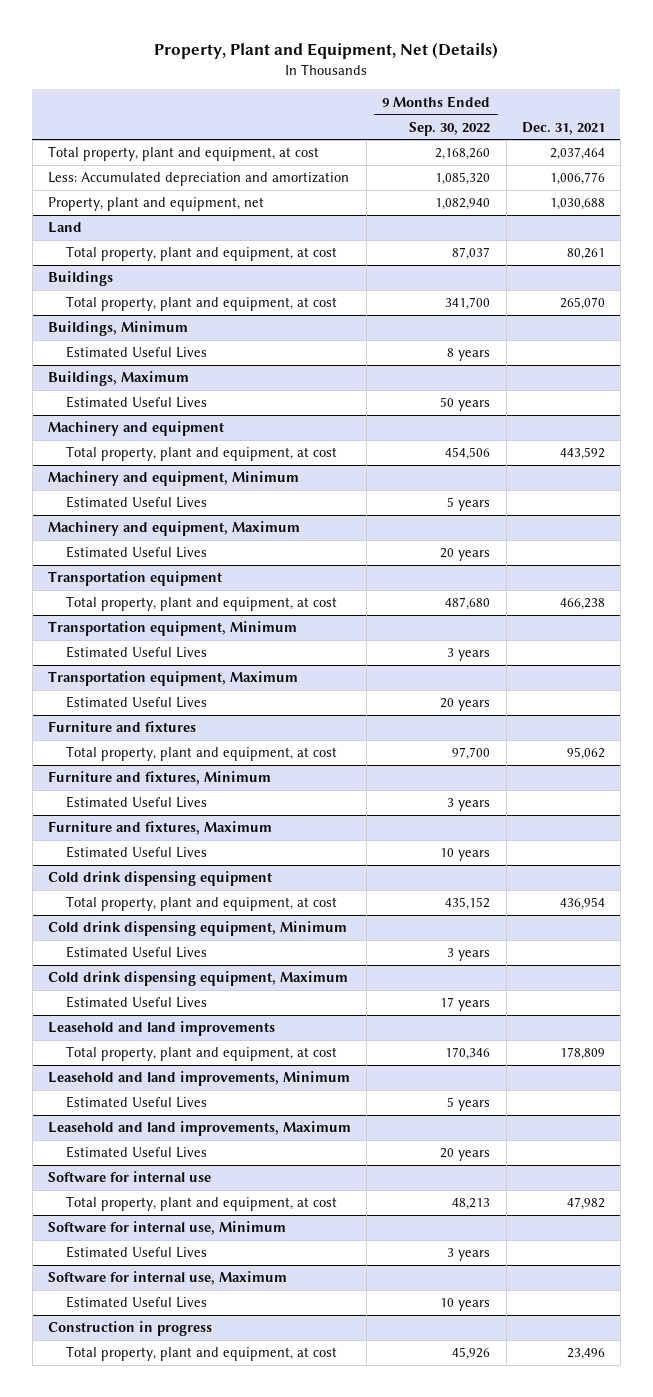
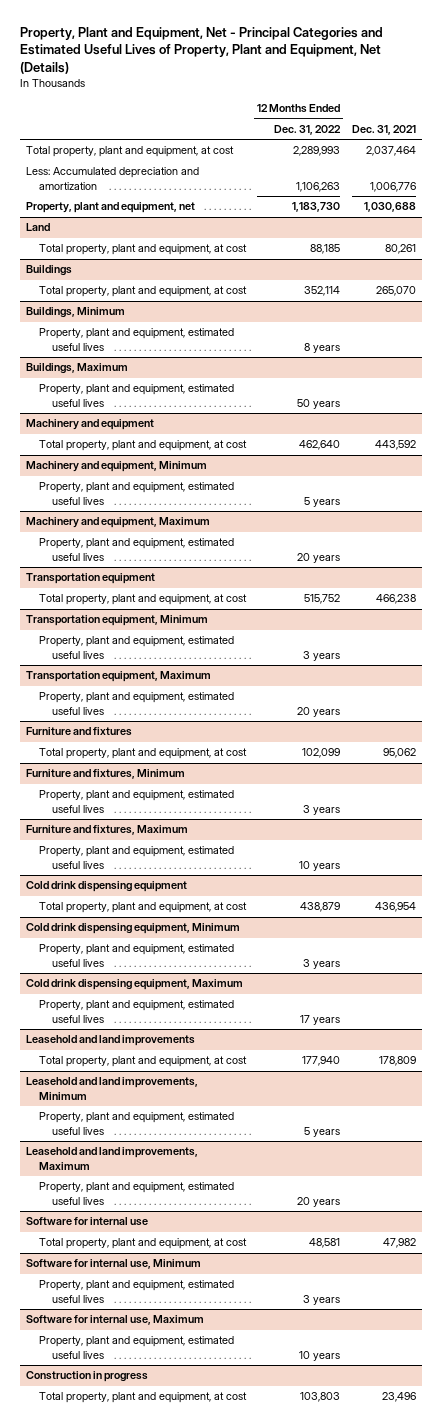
- Property, Plant and Equipment, Net (Details)
+ Property, Plant and Equipment, Net - Principal Categories and Estimated Useful Lives of Property, Plant and Equipment, Net (Details)
- | 9 Months Ended Sep. 30, 2022 | Dec. 31, 2021
+ | 12 Months Ended Dec. 31, 2022 | Dec. 31, 2021
@ Buildings, Minimum
- Estimated Useful Lives | 8 years |
+ Property, plant and equipment, estimated useful lives | 8 years |
@ Buildings, Maximum
- Estimated Useful Lives | 50 years |
+ Property, plant and equipment, estimated useful lives | 50 years |
@ Machinery and equipment, Minimum
- Estimated Useful Lives | 5 years |
+ Property, plant and equipment, estimated useful lives | 5 years |
@ Machinery and equipment, Maximum
- Estimated Useful Lives | 20 years |
+ Property, plant and equipment, estimated useful lives | 20 years |
@ Transportation equipment, Minimum
- Estimated Useful Lives | 3 years |
+ Property, plant and equipment, estimated useful lives | 3 years |
@ Transportation equipment, Maximum
- Estimated Useful Lives | 20 years |
+ Property, plant and equipment, estimated useful lives | 20 years |
@ Furniture and fixtures, Minimum
- Estimated Useful Lives | 3 years |
+ Property, plant and equipment, estimated useful lives | 3 years |
@ Furniture and fixtures, Maximum
- Estimated Useful Lives | 10 years |
+ Property, plant and equipment, estimated useful lives | 10 years |
@ Cold drink dispensing equipment, Minimum
- Estimated Useful Lives | 3 years |
+ Property, plant and equipment, estimated useful lives | 3 years |
@ Cold drink dispensing equipment, Maximum
- Estimated Useful Lives | 17 years |
+ Property, plant and equipment, estimated useful lives | 17 years |
@ Leasehold and land improvements, Minimum
- Estimated Useful Lives | 5 years |
+ Property, plant and equipment, estimated useful lives | 5 years |
@ Leasehold and land improvements, Maximum
- Estimated Useful Lives | 20 years |
+ Property, plant and equipment, estimated useful lives | 20 years |
@ Software for internal use, Minimum
- Estimated Useful Lives | 3 years |
+ Property, plant and equipment, estimated useful lives | 3 years |
@ Software for internal use, Maximum
- Estimated Useful Lives | 10 years |
+ Property, plant and equipment, estimated useful lives | 10 years |

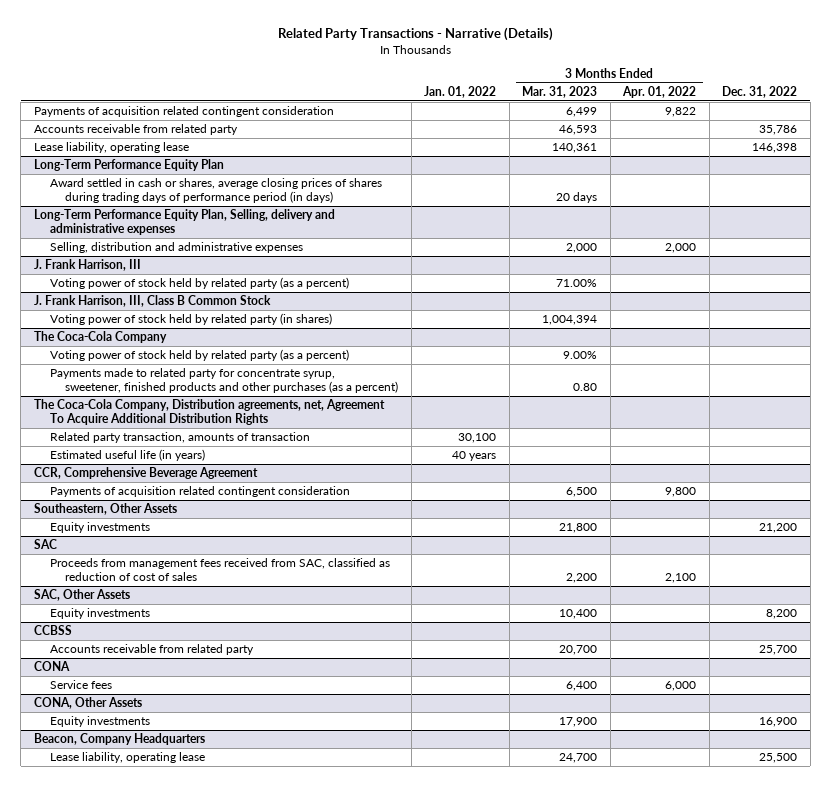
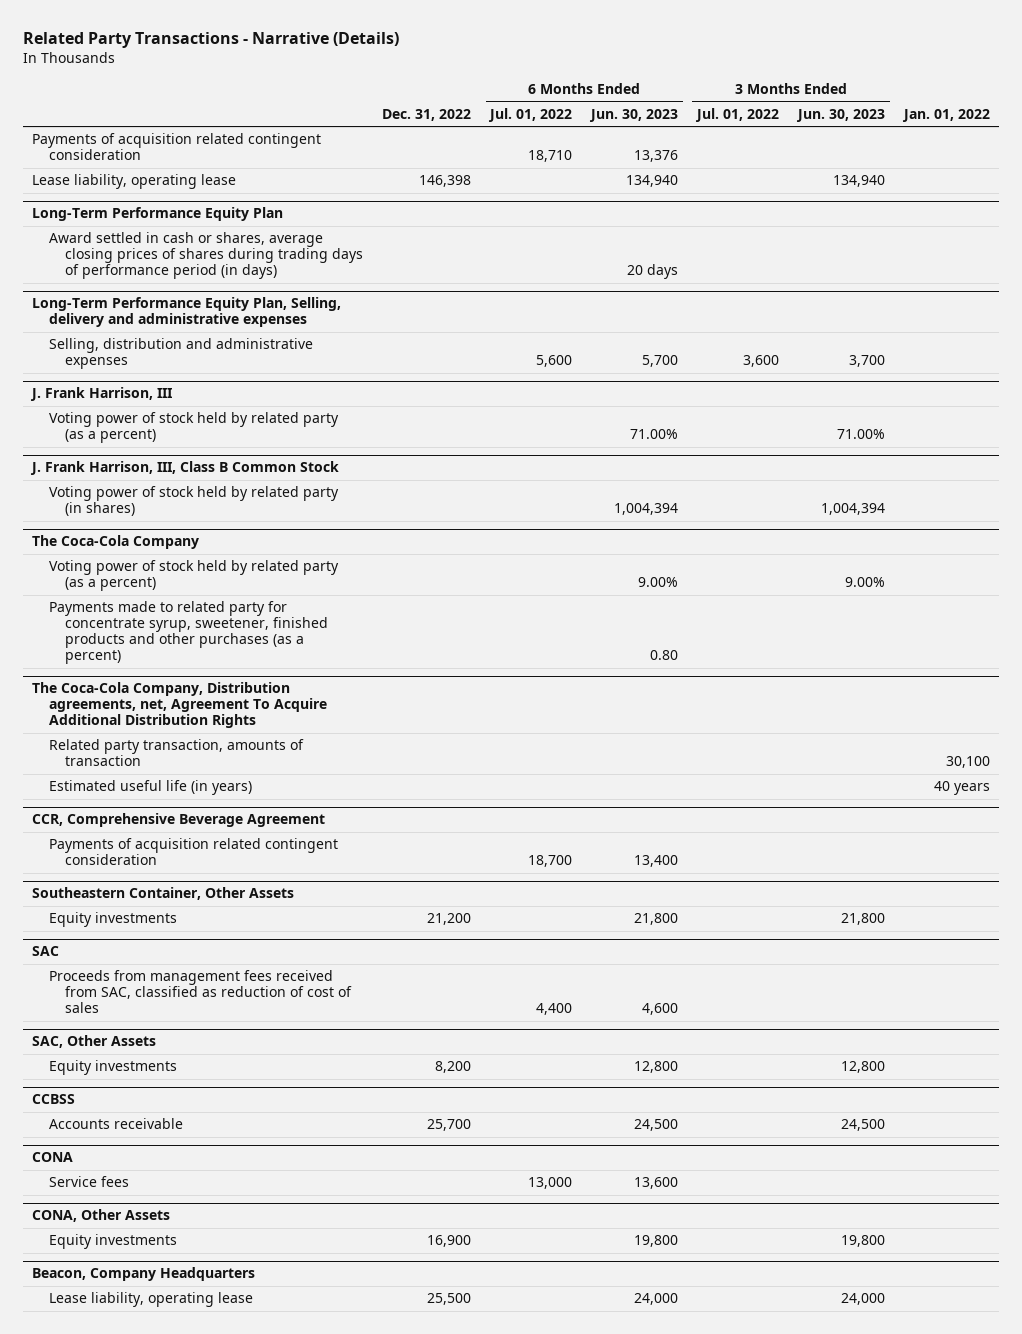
- | Jan. 01, 2022 | 3 Months Ended Mar. 31, 2023 | 3 Months Ended Apr. 01, 2022 | Dec. 31, 2022
+ | Dec. 31, 2022 | 6 Months Ended Jul. 01, 2022 | 6 Months Ended Jun. 30, 2023 | 3 Months Ended Jul. 01, 2022 | 3 Months Ended Jun. 30, 2023 | Jan. 01, 2022
- Accounts receivable from related party | | 46,593 | | 35,786
- Southeastern, Other Assets
+ Southeastern Container, Other Assets
@ CCBSS
- Accounts receivable from related party | | 20,700 | | 25,700
+ Accounts receivable | 25,700 | | 24,500 | | 24,500 |

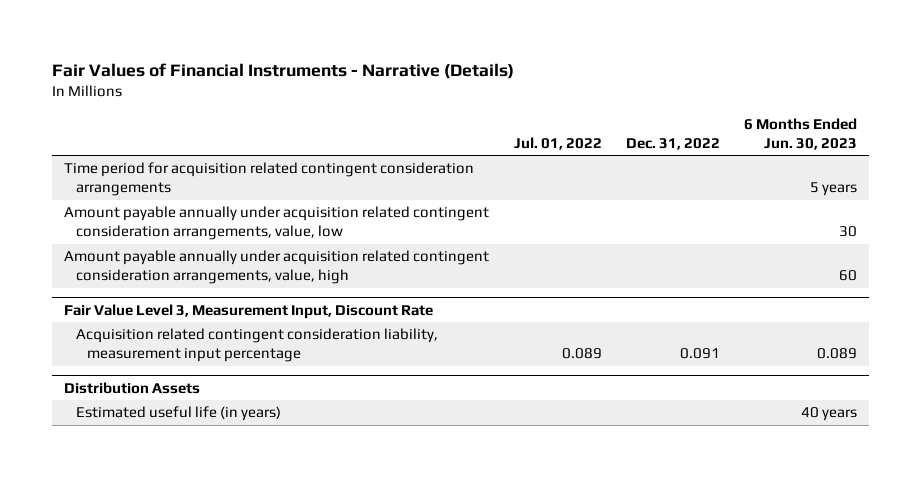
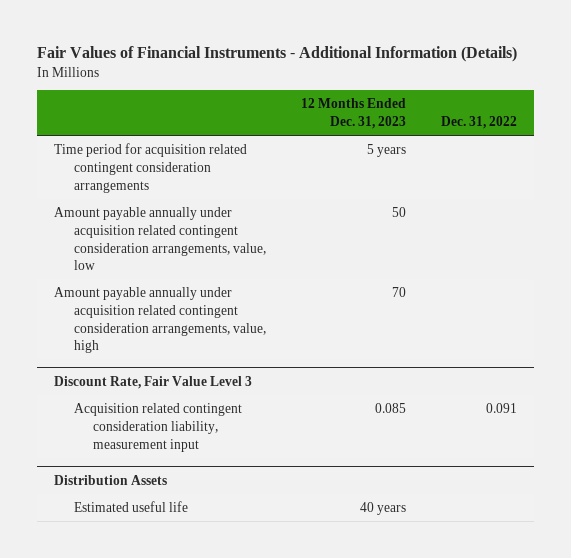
- Fair Values of Financial Instruments - Narrative (Details)
+ Fair Values of Financial Instruments - Additional Information (Details)
- | Jul. 01, 2022 | Dec. 31, 2022 | 6 Months Ended Jun. 30, 2023
+ | 12 Months Ended Dec. 31, 2023 | Dec. 31, 2022
- Fair Value Level 3, Measurement Input, Discount Rate
- Acquisition related contingent consideration liability, measurement input percentage | 0.089 | 0.091 | 0.089
+ Discount Rate, Fair Value Level 3
+ Acquisition related contingent consideration liability, measurement input | 0.085 | 0.091
@ Distribution Assets
- Estimated useful life (in years) | | | 40 years
+ Estimated useful life | 40 years |

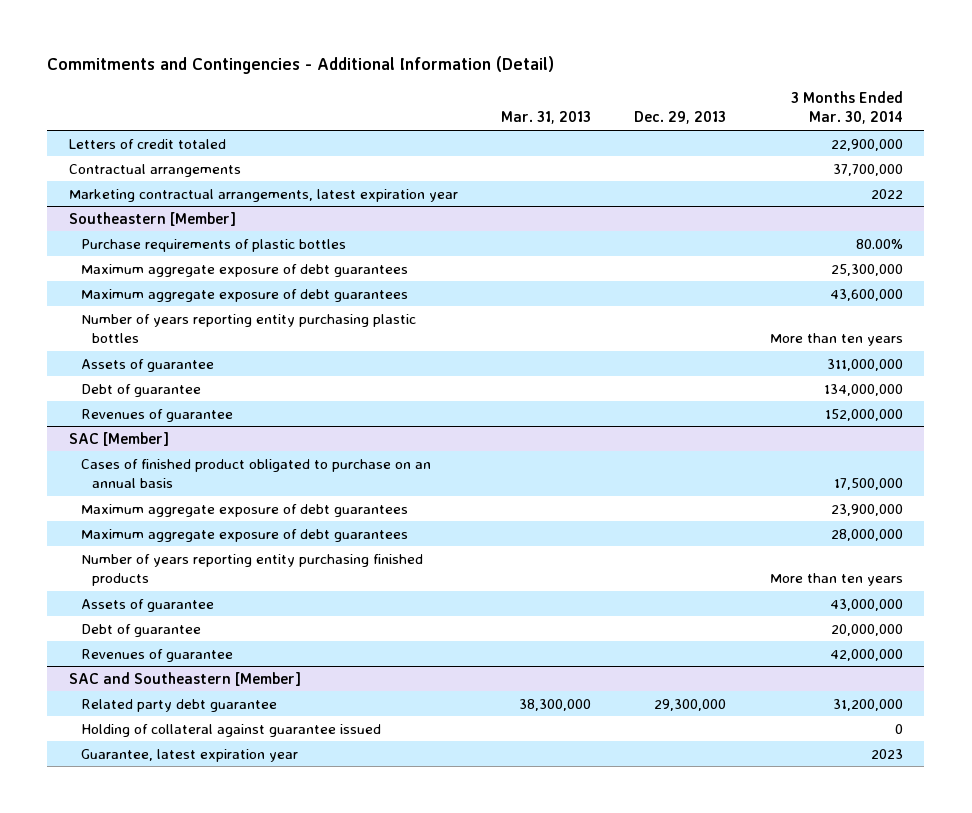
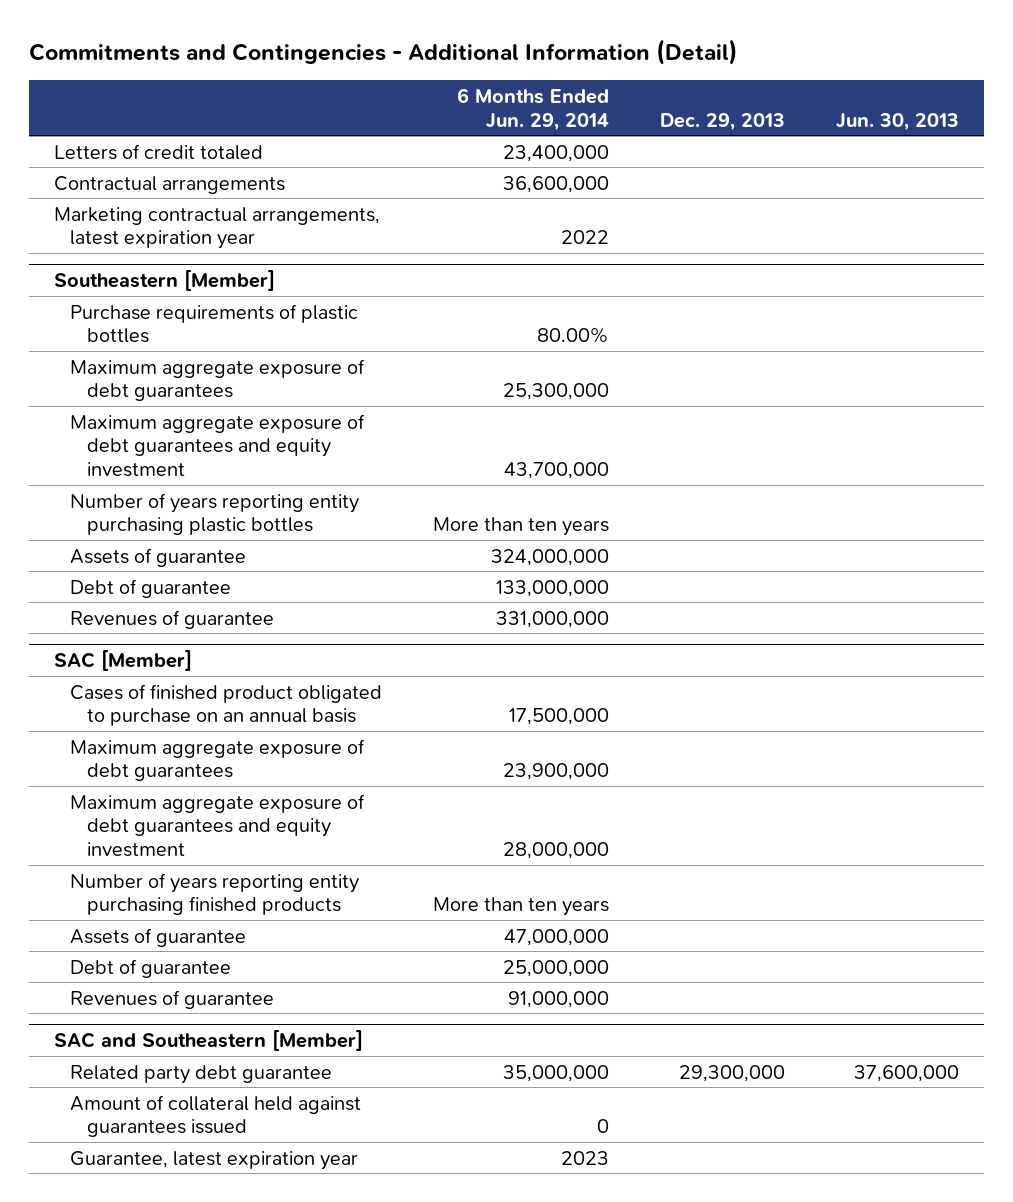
- | Mar. 31, 2013 | Dec. 29, 2013 | 3 Months Ended Mar. 30, 2014
+ | 6 Months Ended Jun. 29, 2014 | Dec. 29, 2013 | Jun. 30, 2013
@ Southeastern [Member]
- Maximum aggregate exposure of debt guarantees | | | 43,600,000
+ Maximum aggregate exposure of debt guarantees and equity investment | 43,700,000 | |
@ SAC [Member]
- Maximum aggregate exposure of debt guarantees | | | 28,000,000
+ Maximum aggregate exposure of debt guarantees and equity investment | 28,000,000 | |
@ SAC and Southeastern [Member]
- Holding of collateral against guarantee issued | | | 0
+ Amount of collateral held against guarantees issued | 0 | |

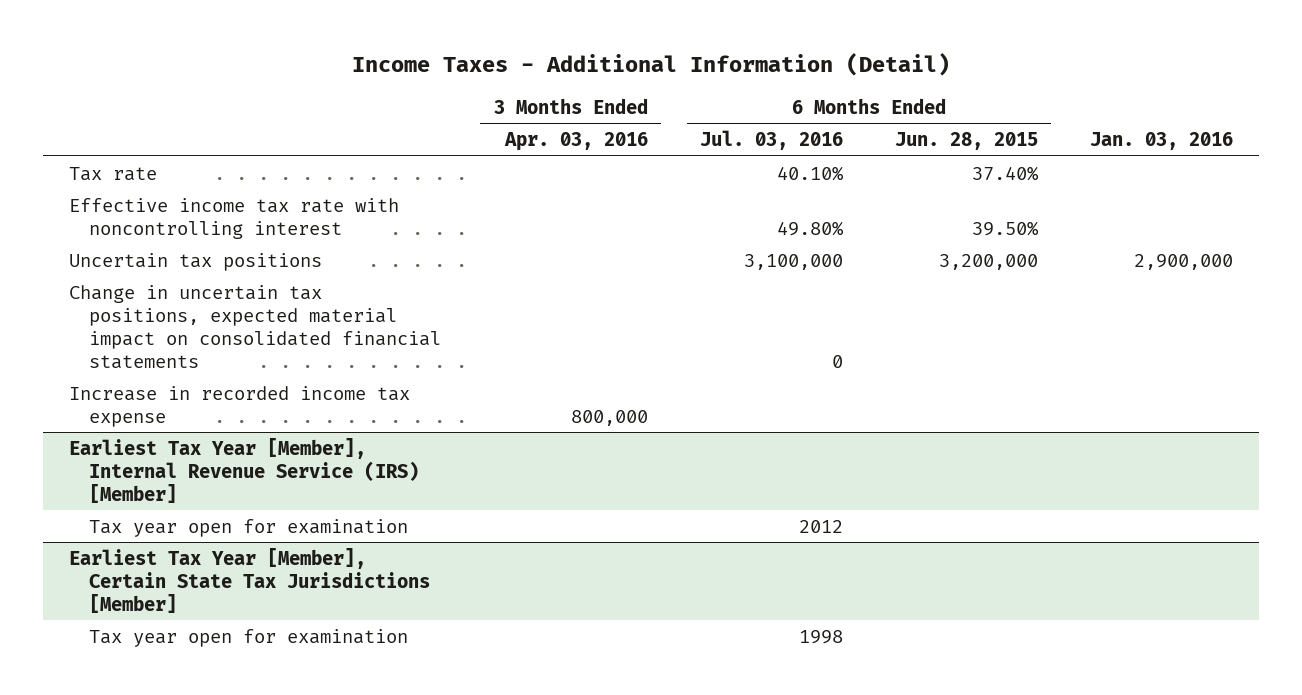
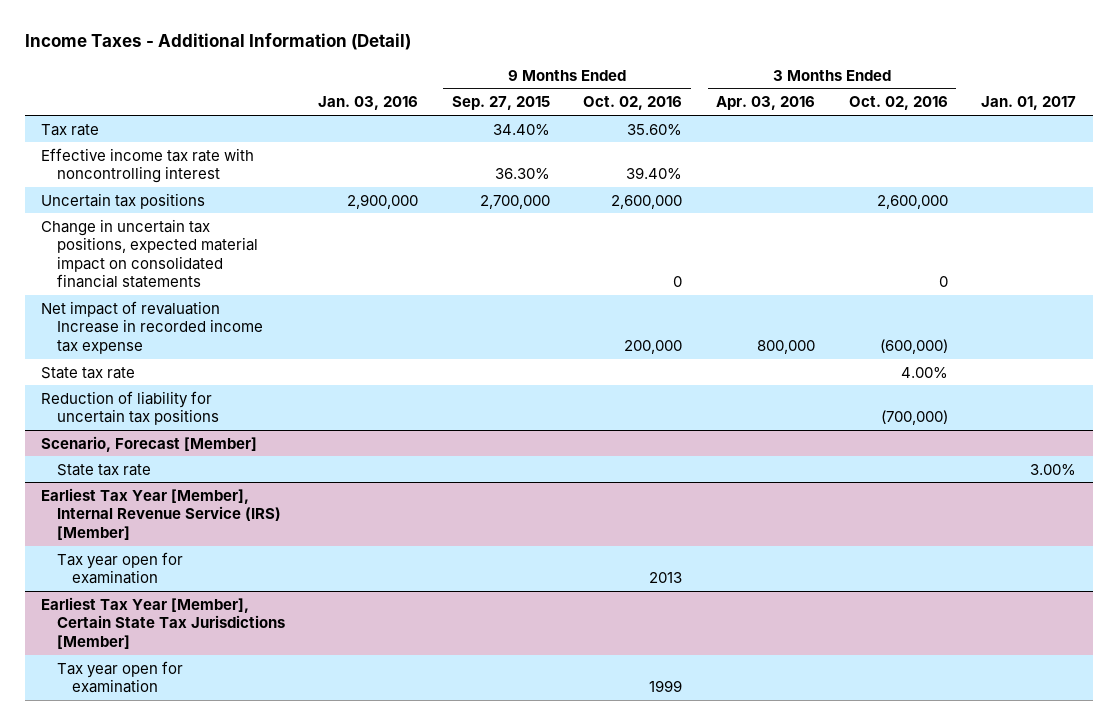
- | 3 Months Ended Apr. 03, 2016 | 6 Months Ended Jul. 03, 2016 | 6 Months Ended Jun. 28, 2015 | Jan. 03, 2016
+ | Jan. 03, 2016 | 9 Months Ended Sep. 27, 2015 | 9 Months Ended Oct. 02, 2016 | 3 Months Ended Apr. 03, 2016 | 3 Months Ended Oct. 02, 2016 | Jan. 01, 2017
- Increase in recorded income tax expense | 800,000 | | |
+ Net impact of revaluation Increase in recorded income tax expense | | | 200,000 | 800,000 | (600,000) |
+ State tax rate | | | | | 4.00% |
+ Reduction of liability for uncertain tax positions | | | | | (700,000) |
+ Scenario, Forecast [Member]
+ State tax rate | | | | | | 3.00%

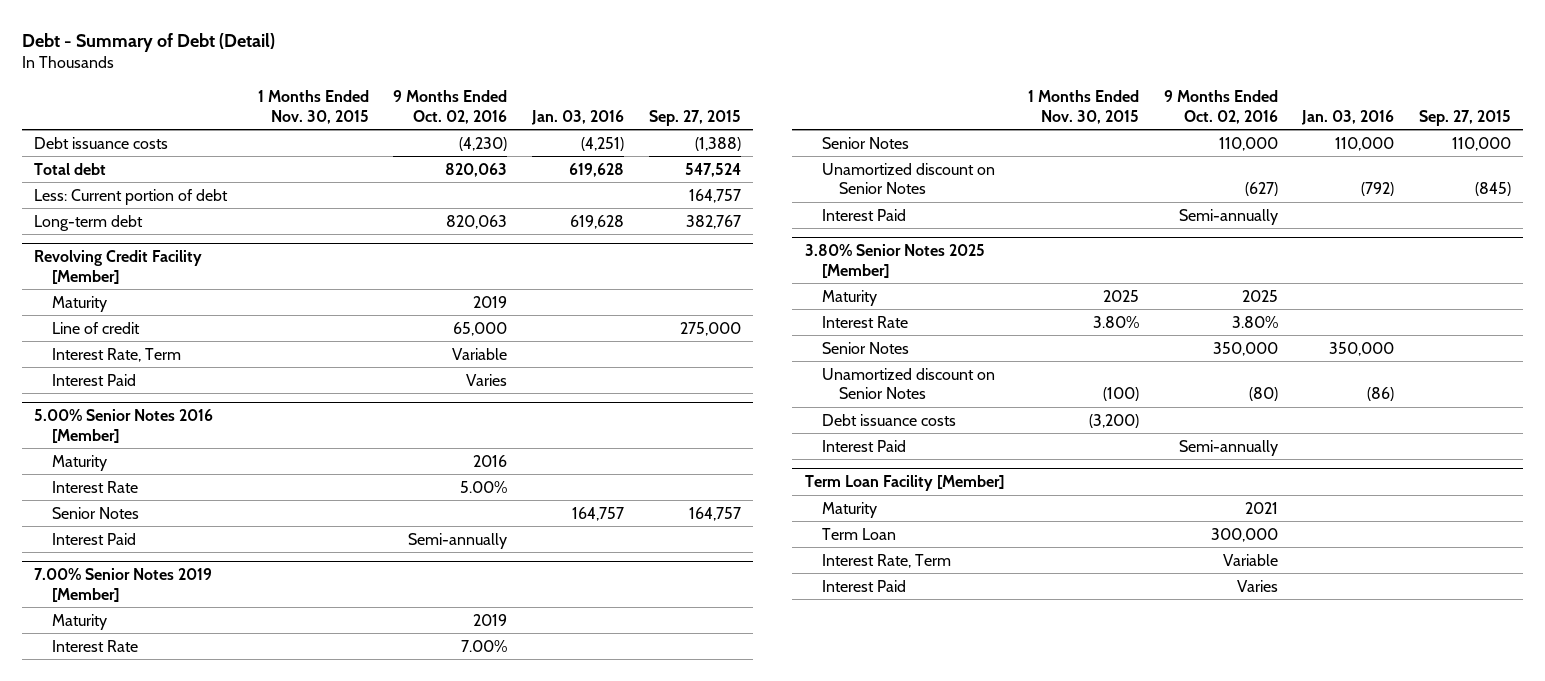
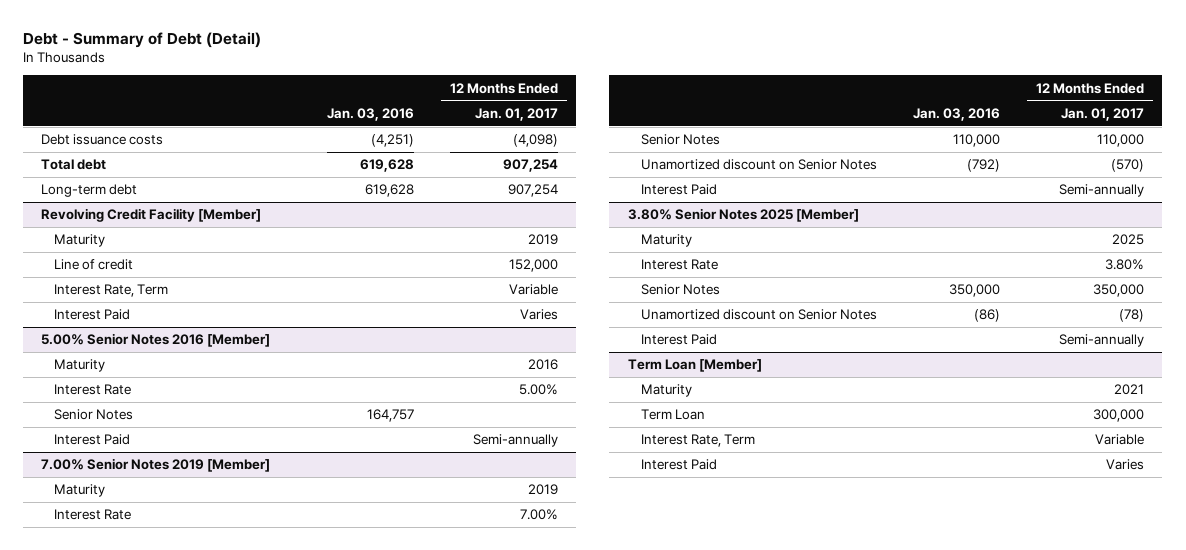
- | 1 Months Ended Nov. 30, 2015 | 9 Months Ended Oct. 02, 2016 | Jan. 03, 2016 | Sep. 27, 2015
+ | Jan. 03, 2016 | 12 Months Ended Jan. 01, 2017
- Less: Current portion of debt | | | | 164,757
@ 3.80% Senior Notes 2025 [Member]
- Debt issuance costs | (3,200) | | |
- Term Loan Facility [Member]
+ Term Loan [Member]

